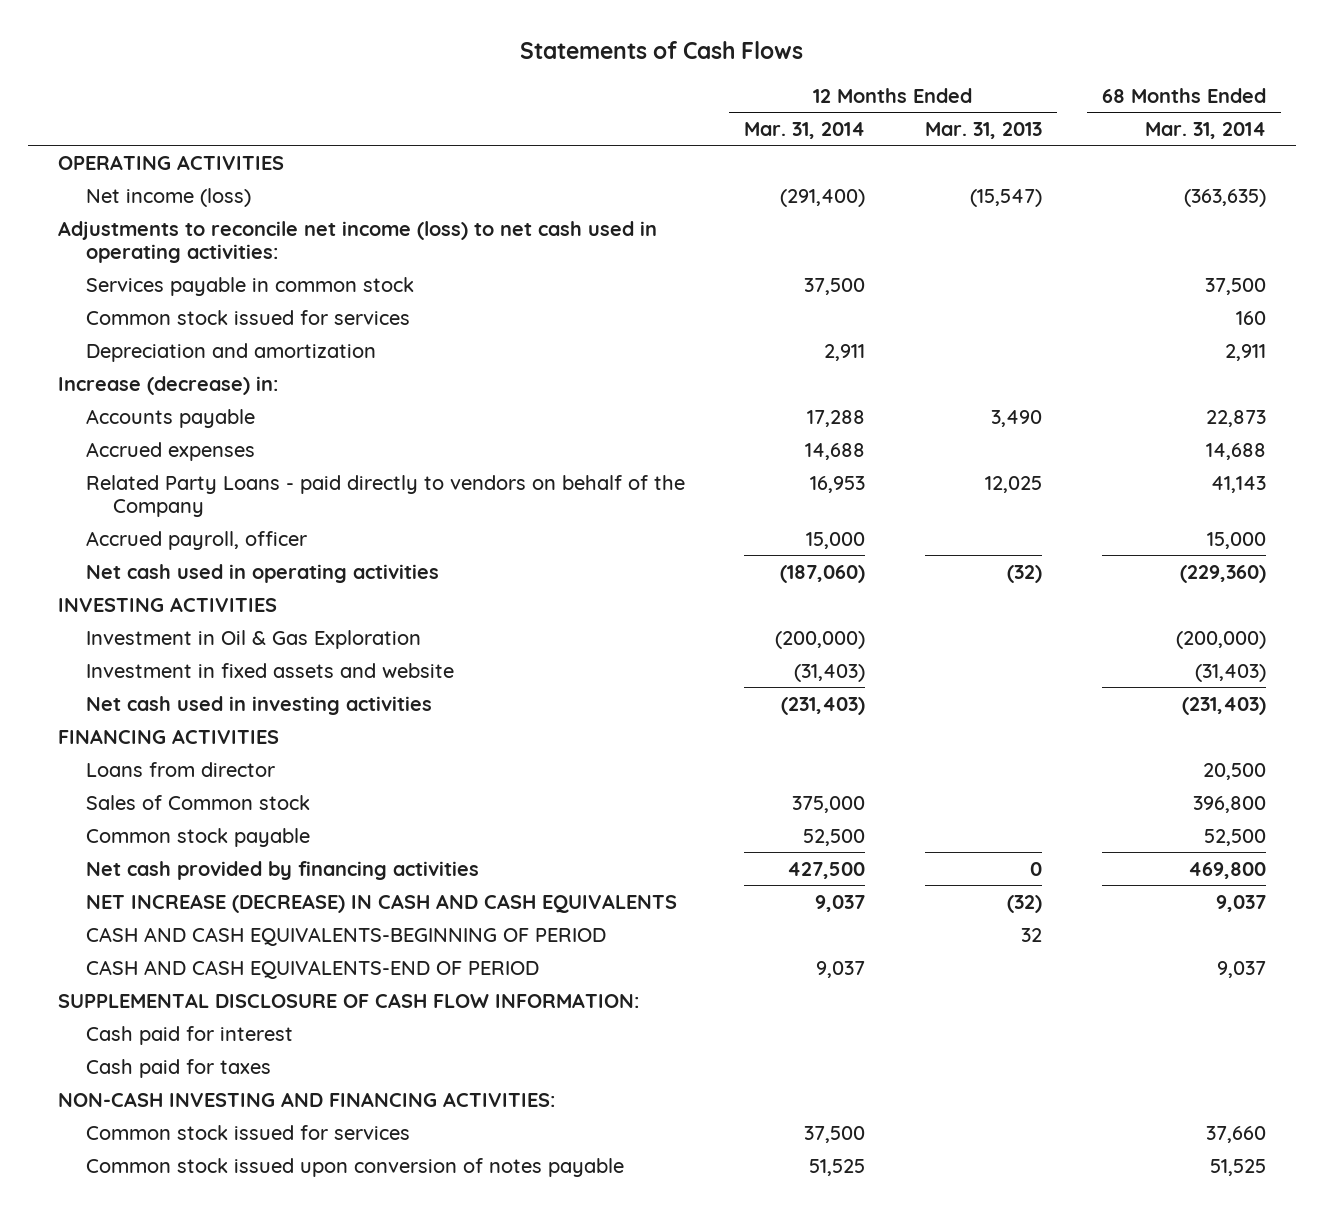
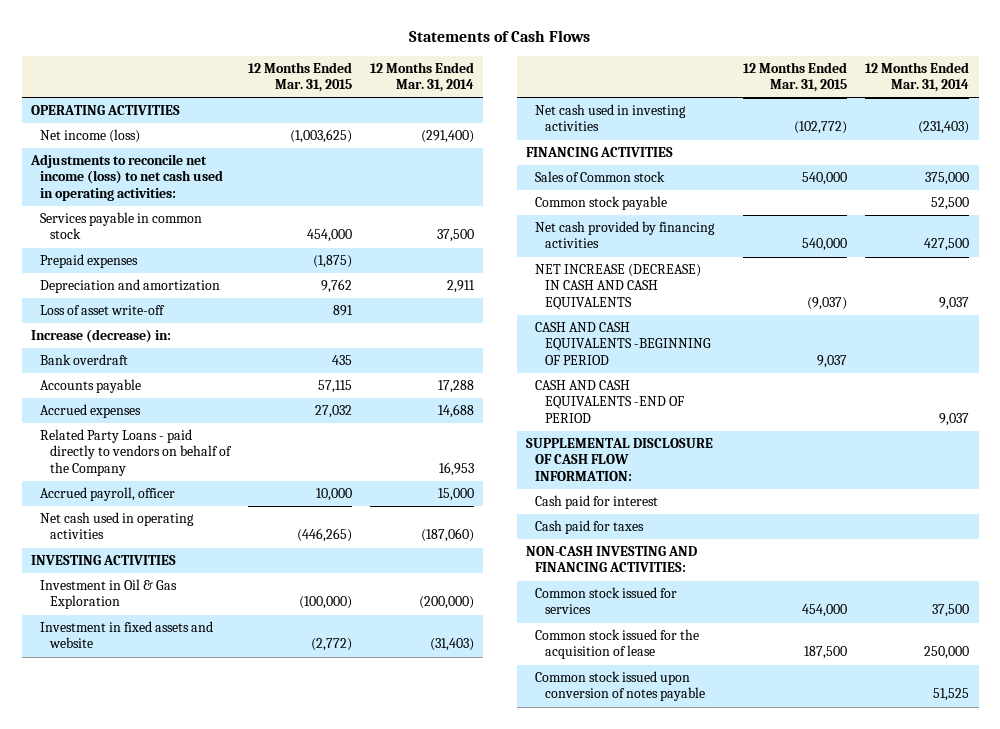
- | 12 Months Ended Mar. 31, 2014 | 12 Months Ended Mar. 31, 2013 | 68 Months Ended Mar. 31, 2014
+ | 12 Months Ended Mar. 31, 2015 | 12 Months Ended Mar. 31, 2014
- Common stock issued for services | | | 160
+ Prepaid expenses | (1,875) |
+ Loss of asset write-off | 891 |
+ Bank overdraft | 435 |
- Loans from director | | | 20,500
- CASH AND CASH EQUIVALENTS-BEGINNING OF PERIOD | | 32 |
- CASH AND CASH EQUIVALENTS-END OF PERIOD | 9,037 | | 9,037
+ CASH AND CASH EQUIVALENTS -BEGINNING OF PERIOD | 9,037 |
+ CASH AND CASH EQUIVALENTS -END OF PERIOD | | 9,037
+ Common stock issued for the acquisition of lease | 187,500 | 250,000

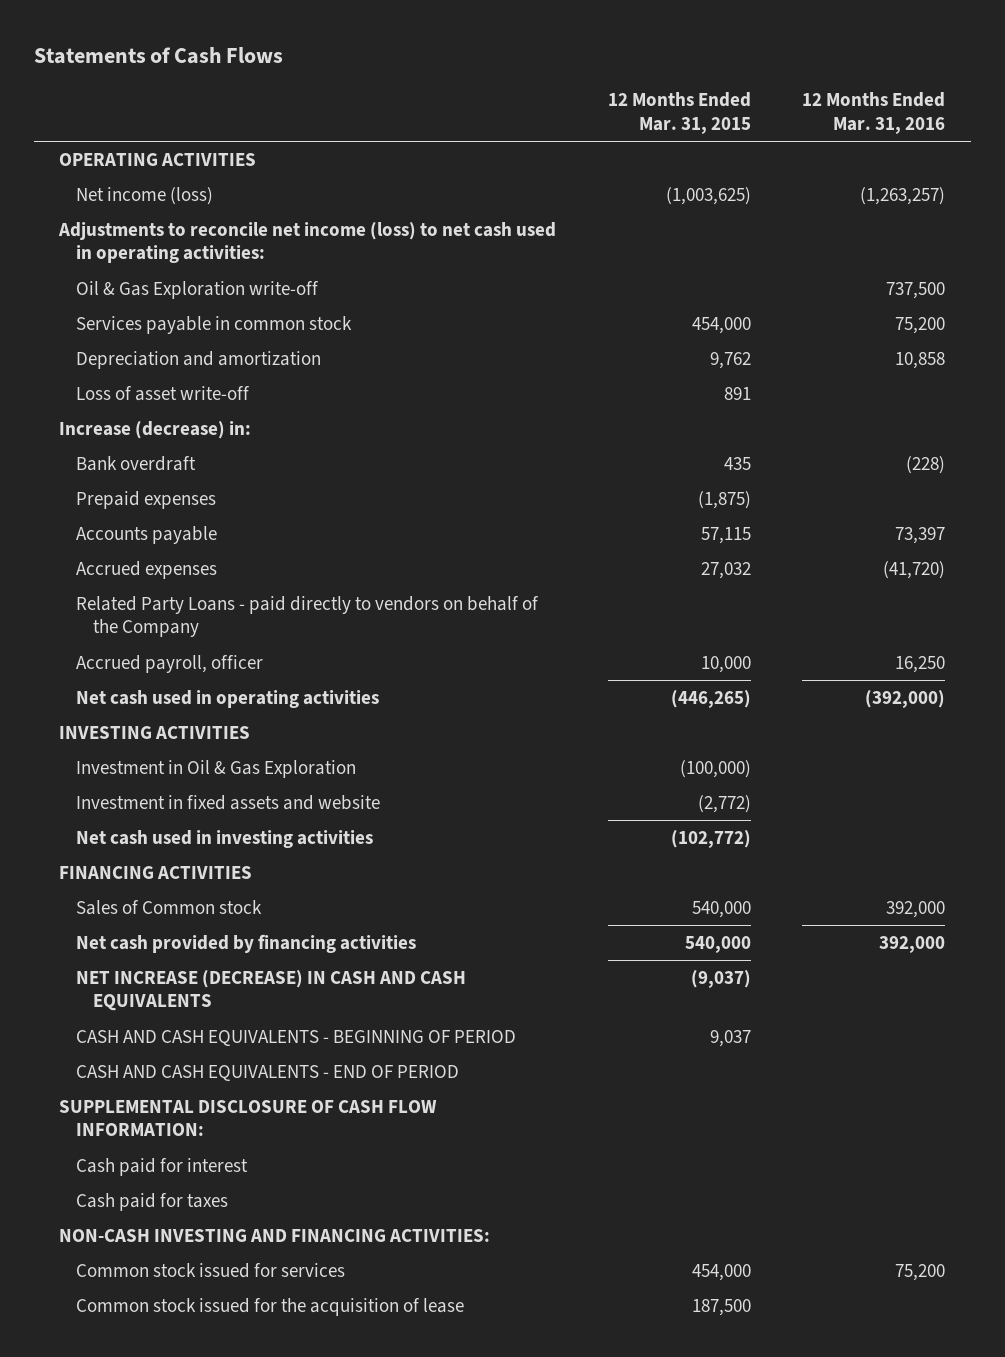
- | 12 Months Ended Mar. 31, 2015 | 12 Months Ended Mar. 31, 2014
+ | 12 Months Ended Mar. 31, 2015 | 12 Months Ended Mar. 31, 2016
+ Oil & Gas Exploration write-off | | 737,500
moved down: Prepaid expenses | (1,875) |
- Common stock payable | | 52,500
- CASH AND CASH EQUIVALENTS -BEGINNING OF PERIOD | 9,037 |
- CASH AND CASH EQUIVALENTS -END OF PERIOD | | 9,037
+ CASH AND CASH EQUIVALENTS - BEGINNING OF PERIOD | 9,037 |
+ CASH AND CASH EQUIVALENTS - END OF PERIOD
- Common stock issued upon conversion of notes payable | | 51,525

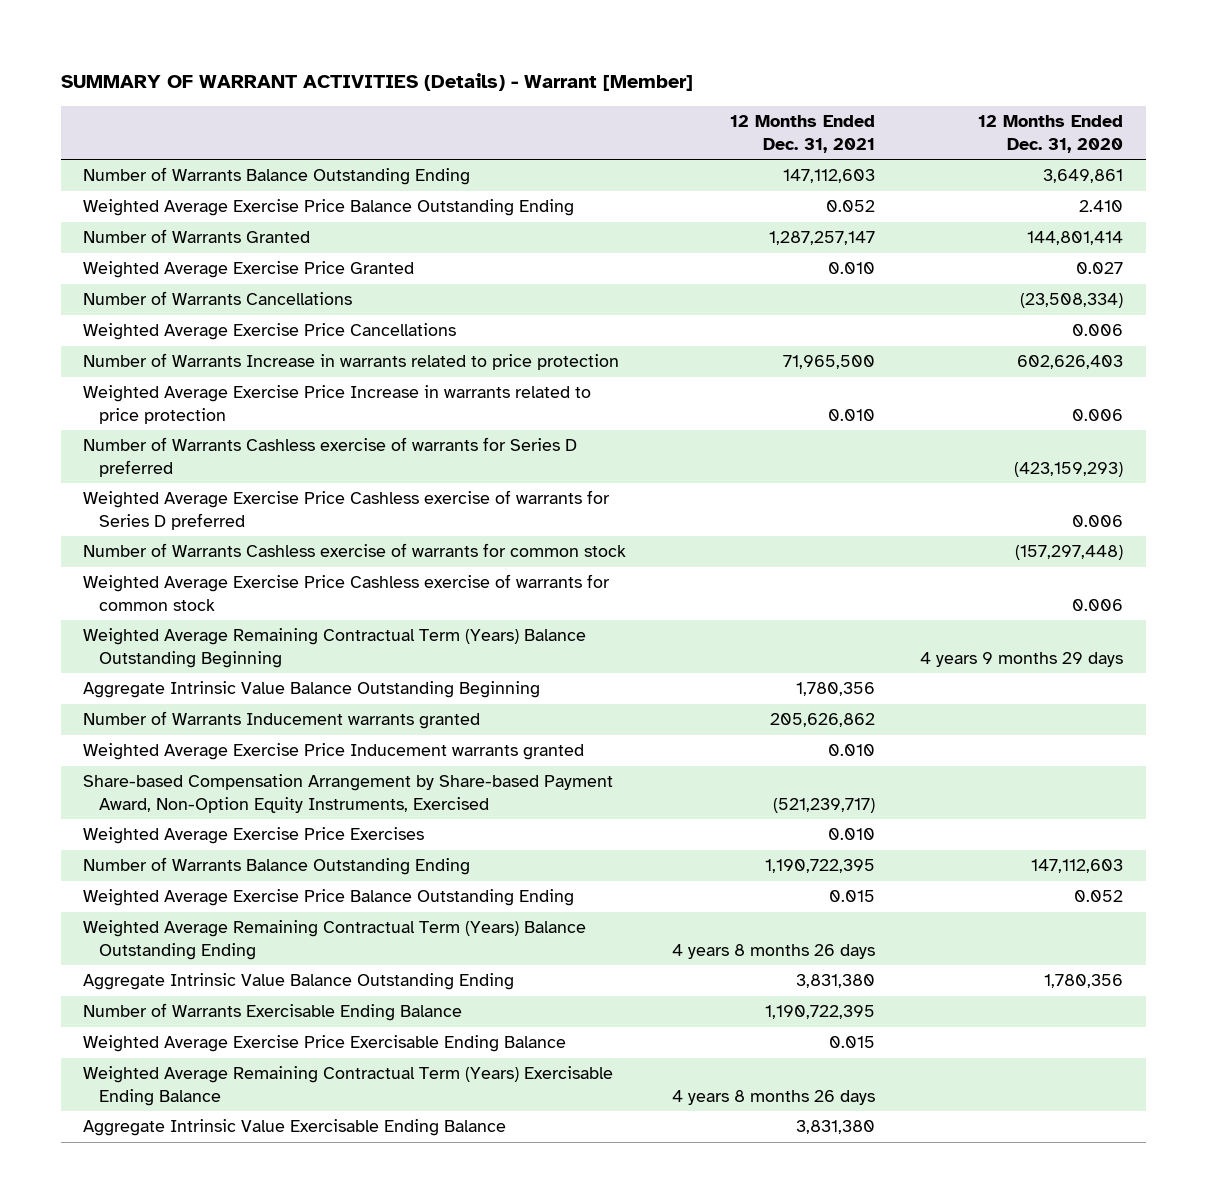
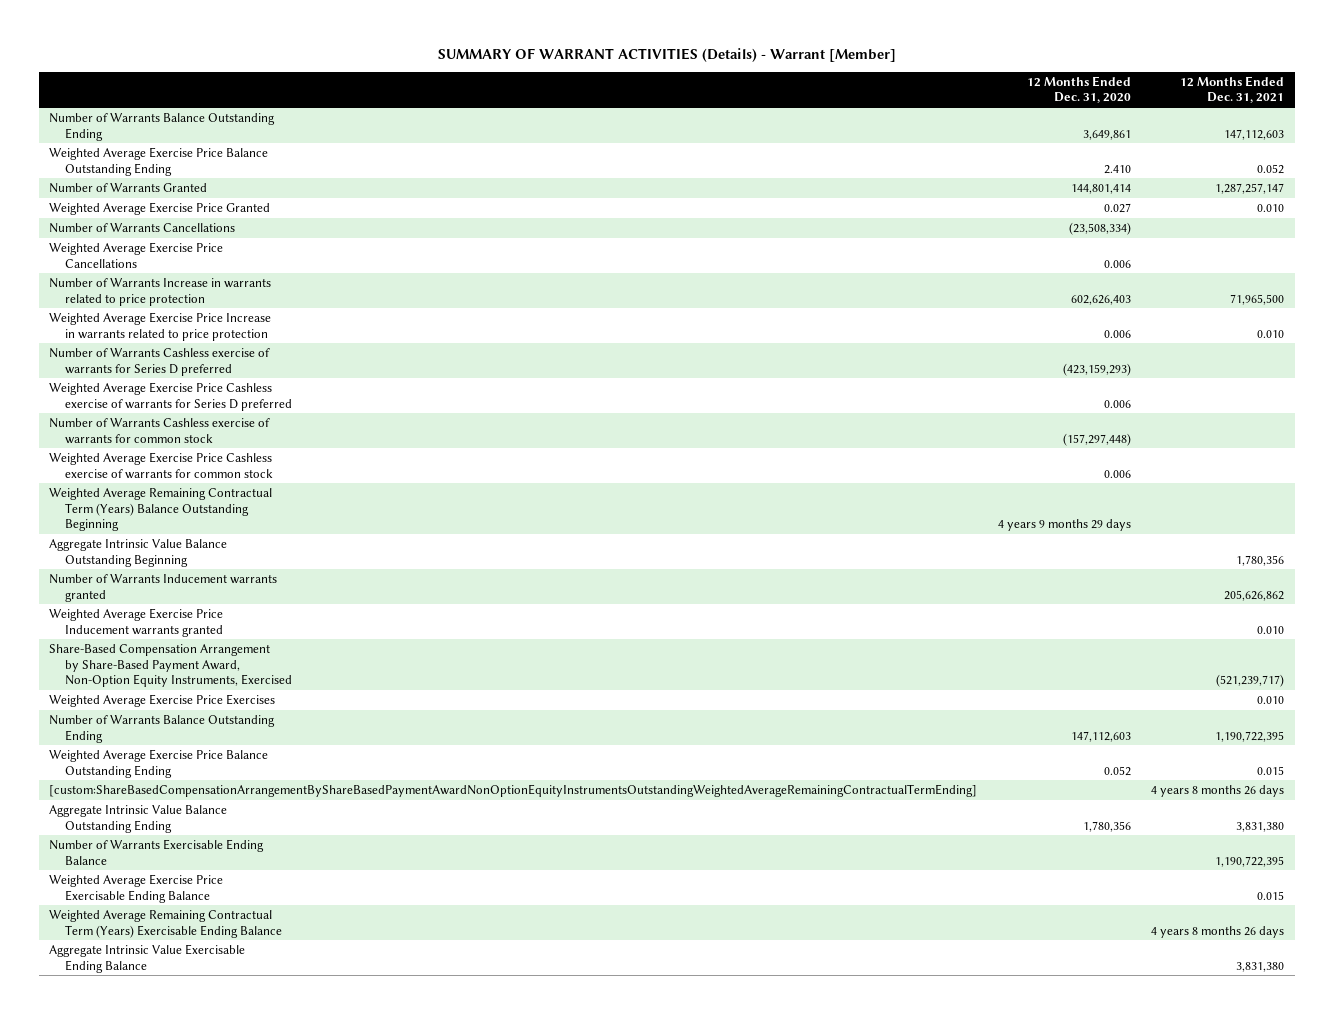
- | 12 Months Ended Dec. 31, 2021 | 12 Months Ended Dec. 31, 2020
+ | 12 Months Ended Dec. 31, 2020 | 12 Months Ended Dec. 31, 2021
- Share-based Compensation Arrangement by Share-based Payment Award, Non-Option Equity Instruments, Exercised | (521,239,717) |
+ Share-Based Compensation Arrangement by Share-Based Payment Award, Non-Option Equity Instruments, Exercised | | (521,239,717)
- Weighted Average Remaining Contractual Term (Years) Balance Outstanding Ending | 4 years 8 months 26 days |
+ [custom:ShareBasedCompensationArrangementByShareBasedPaymentAwardNonOptionEquityInstrumentsOutstandingWeightedAverageRemainingContractualTermEnding] | | 4 years 8 months 26 days

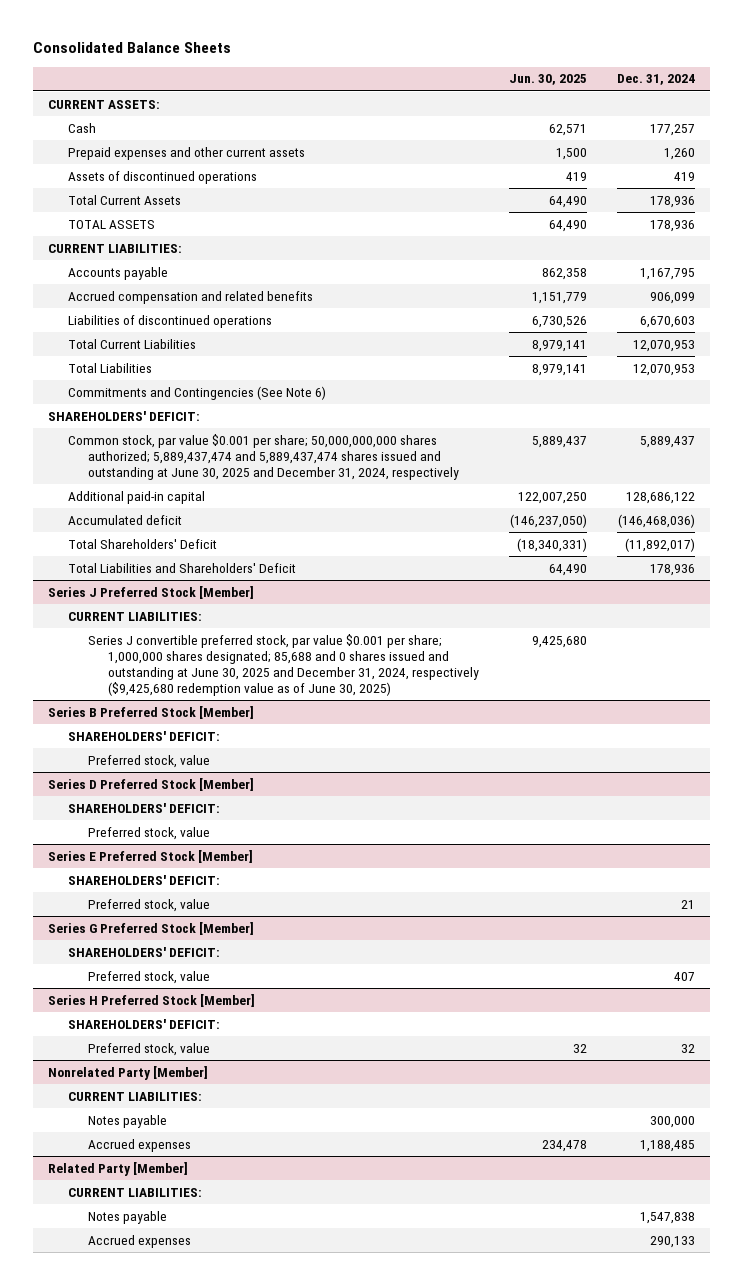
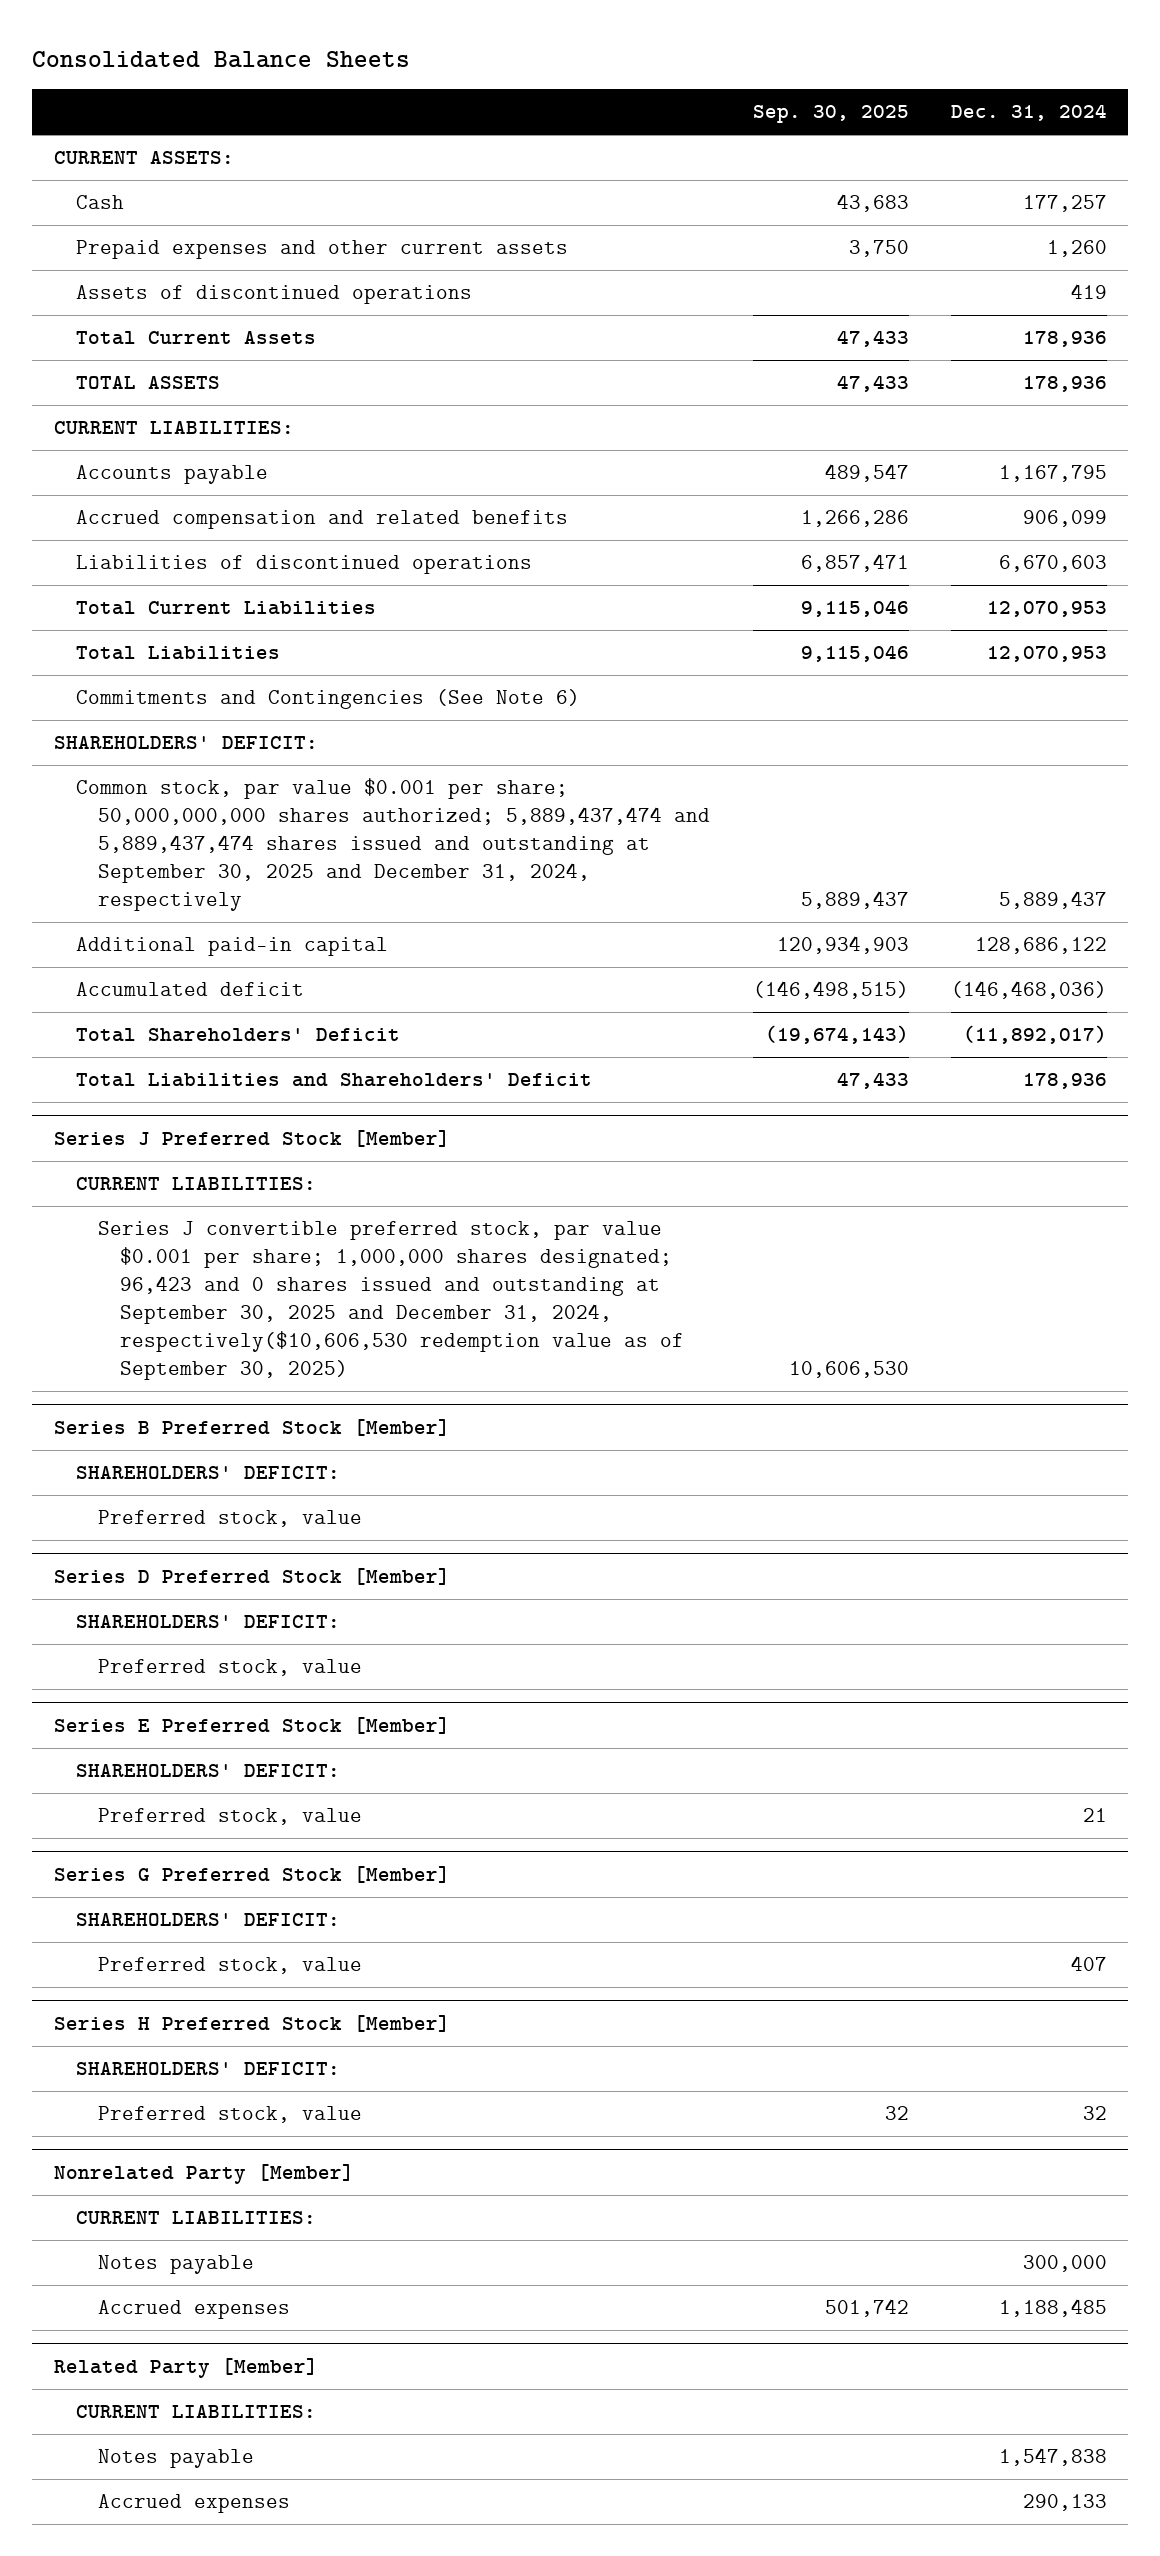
- | Jun. 30, 2025 | Dec. 31, 2024
+ | Sep. 30, 2025 | Dec. 31, 2024
- Common stock, par value $0.001 per share; 50,000,000,000 shares authorized; 5,889,437,474 and 5,889,437,474 shares issued and outstanding at June 30, 2025 and December 31, 2024, respectively | 5,889,437 | 5,889,437
+ Common stock, par value $0.001 per share; 50,000,000,000 shares authorized; 5,889,437,474 and 5,889,437,474 shares issued and outstanding at September 30, 2025 and December 31, 2024, respectively | 5,889,437 | 5,889,437
@ Series J Preferred Stock [Member]
- Series J convertible preferred stock, par value $0.001 per share; 1,000,000 shares designated; 85,688 and 0 shares issued and outstanding at June 30, 2025 and December 31, 2024, respectively ($9,425,680 redemption value as of June 30, 2025) | 9,425,680 |
+ Series J convertible preferred stock, par value $0.001 per share; 1,000,000 shares designated; 96,423 and 0 shares issued and outstanding at September 30, 2025 and December 31, 2024, respectively($10,606,530 redemption value as of September 30, 2025) | 10,606,530 |

